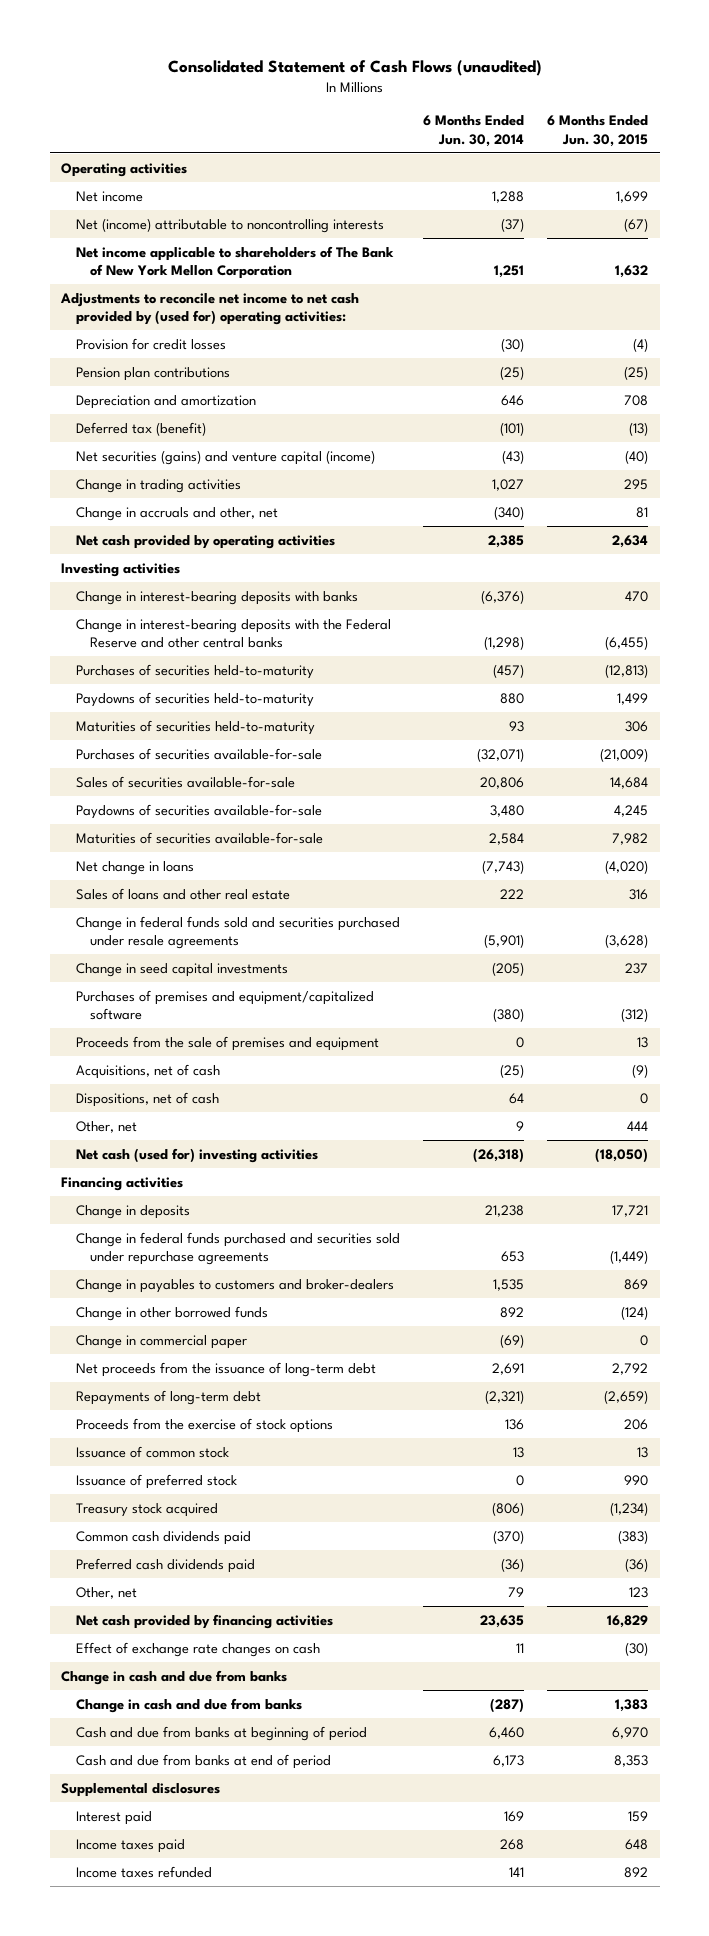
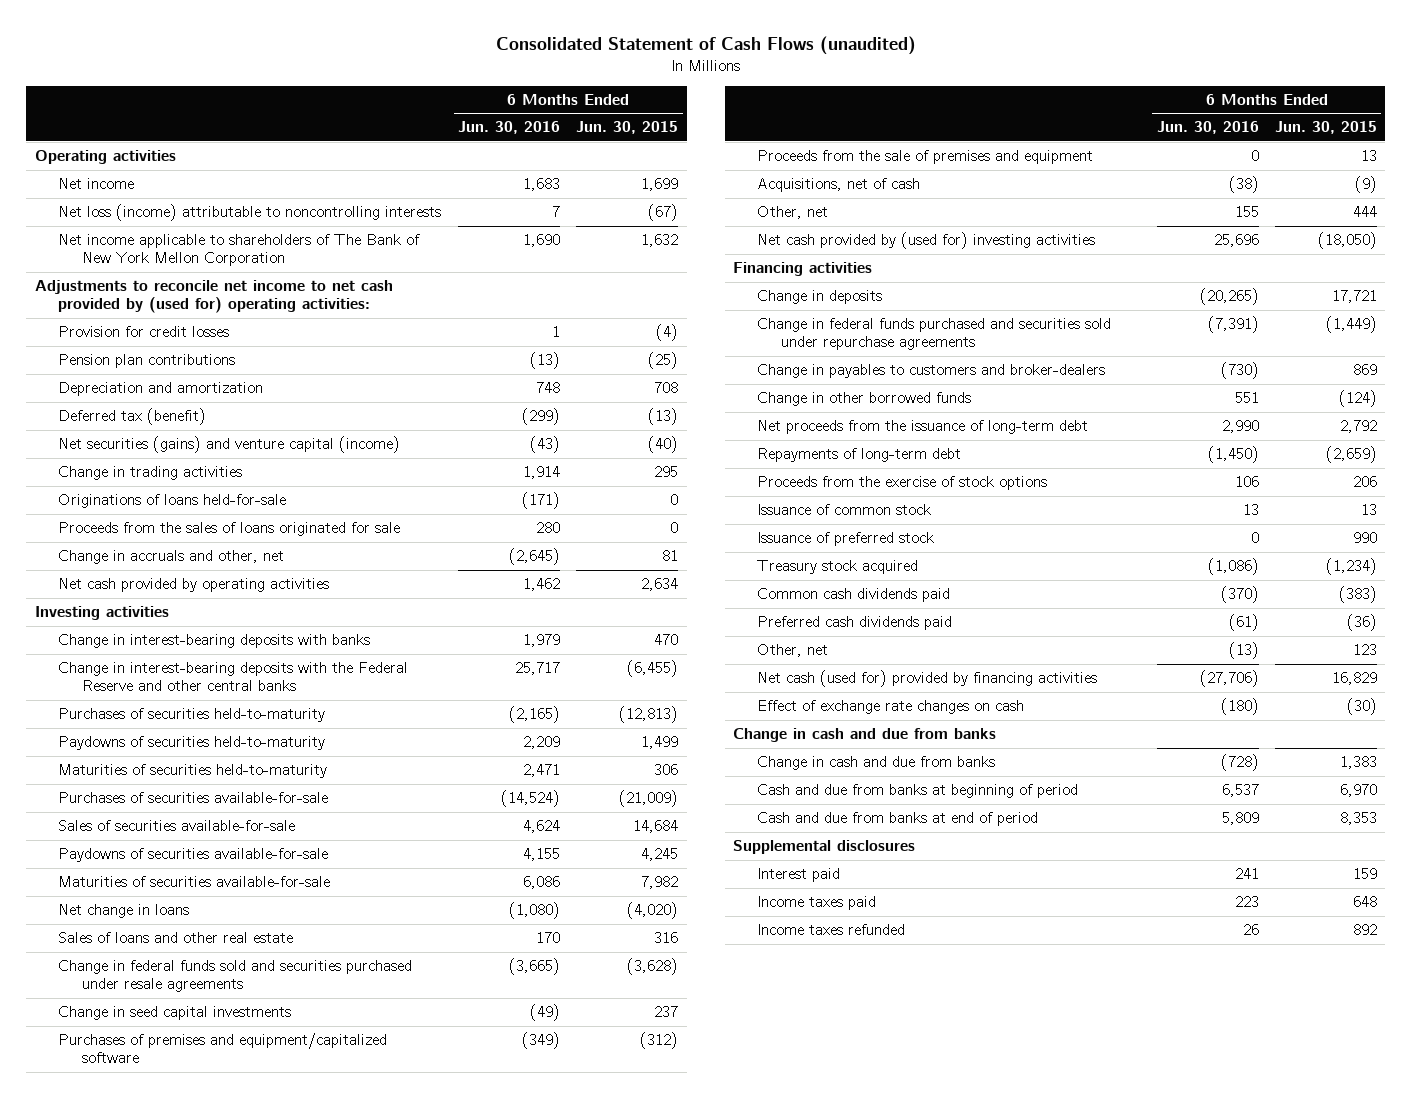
- | 6 Months Ended Jun. 30, 2014 | 6 Months Ended Jun. 30, 2015
+ | 6 Months Ended Jun. 30, 2016 | 6 Months Ended Jun. 30, 2015
- Net (income) attributable to noncontrolling interests | (37) | (67)
+ Net loss (income) attributable to noncontrolling interests | 7 | (67)
+ Originations of loans held-for-sale | (171) | 0
+ Proceeds from the sales of loans originated for sale | 280 | 0
- Dispositions, net of cash | 64 | 0
- Net cash (used for) investing activities | (26,318) | (18,050)
+ Net cash provided by (used for) investing activities | 25,696 | (18,050)
- Change in commercial paper | (69) | 0
- Net cash provided by financing activities | 23,635 | 16,829
+ Net cash (used for) provided by financing activities | (27,706) | 16,829

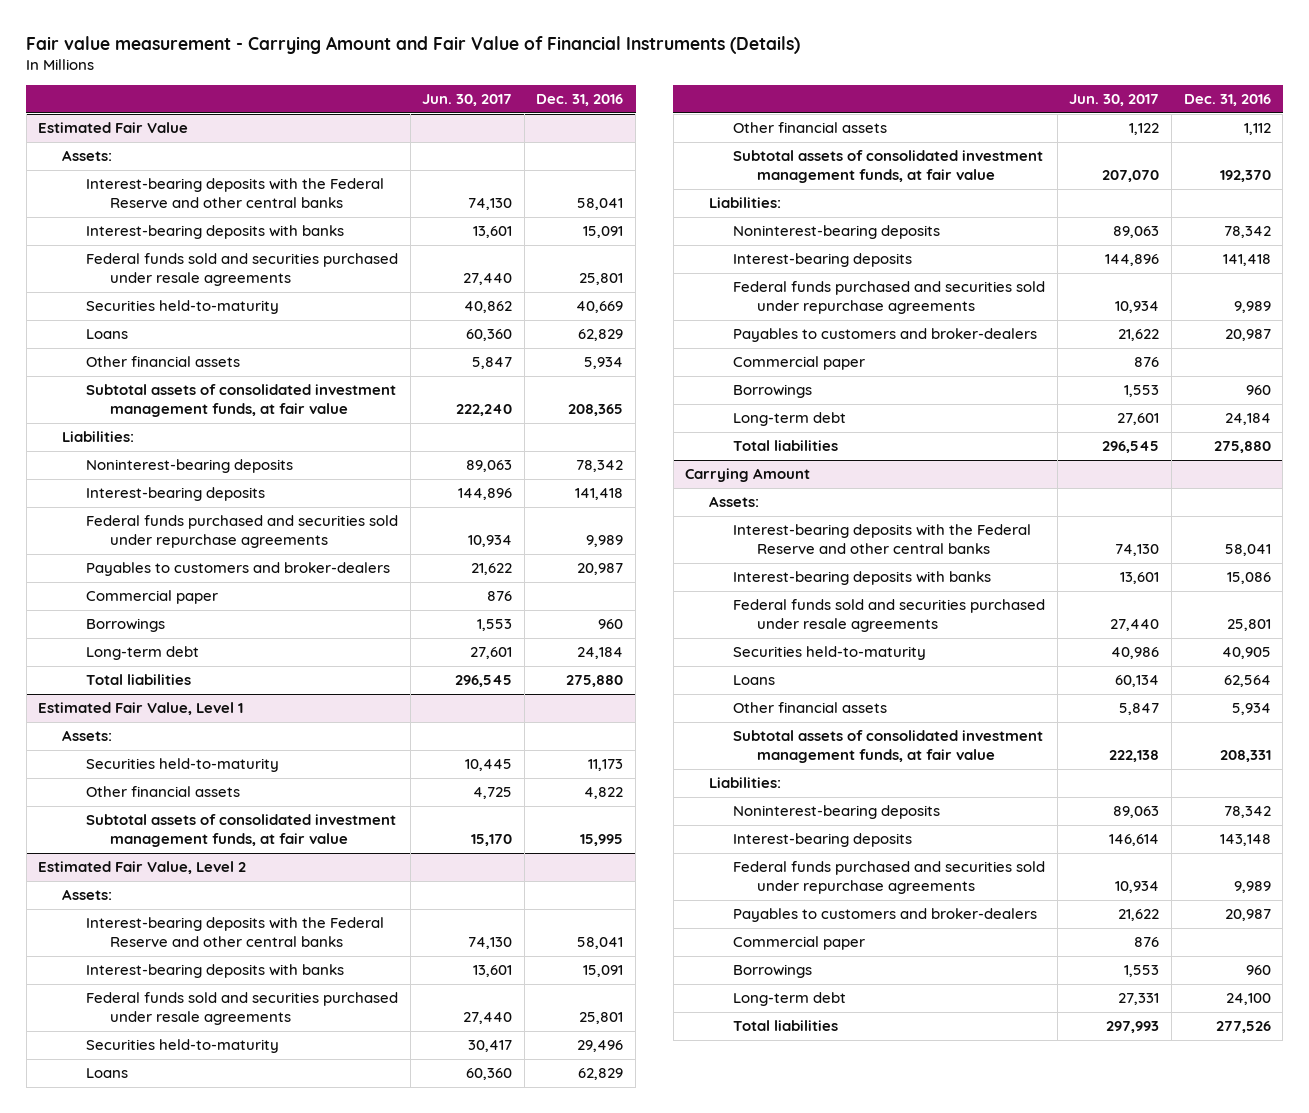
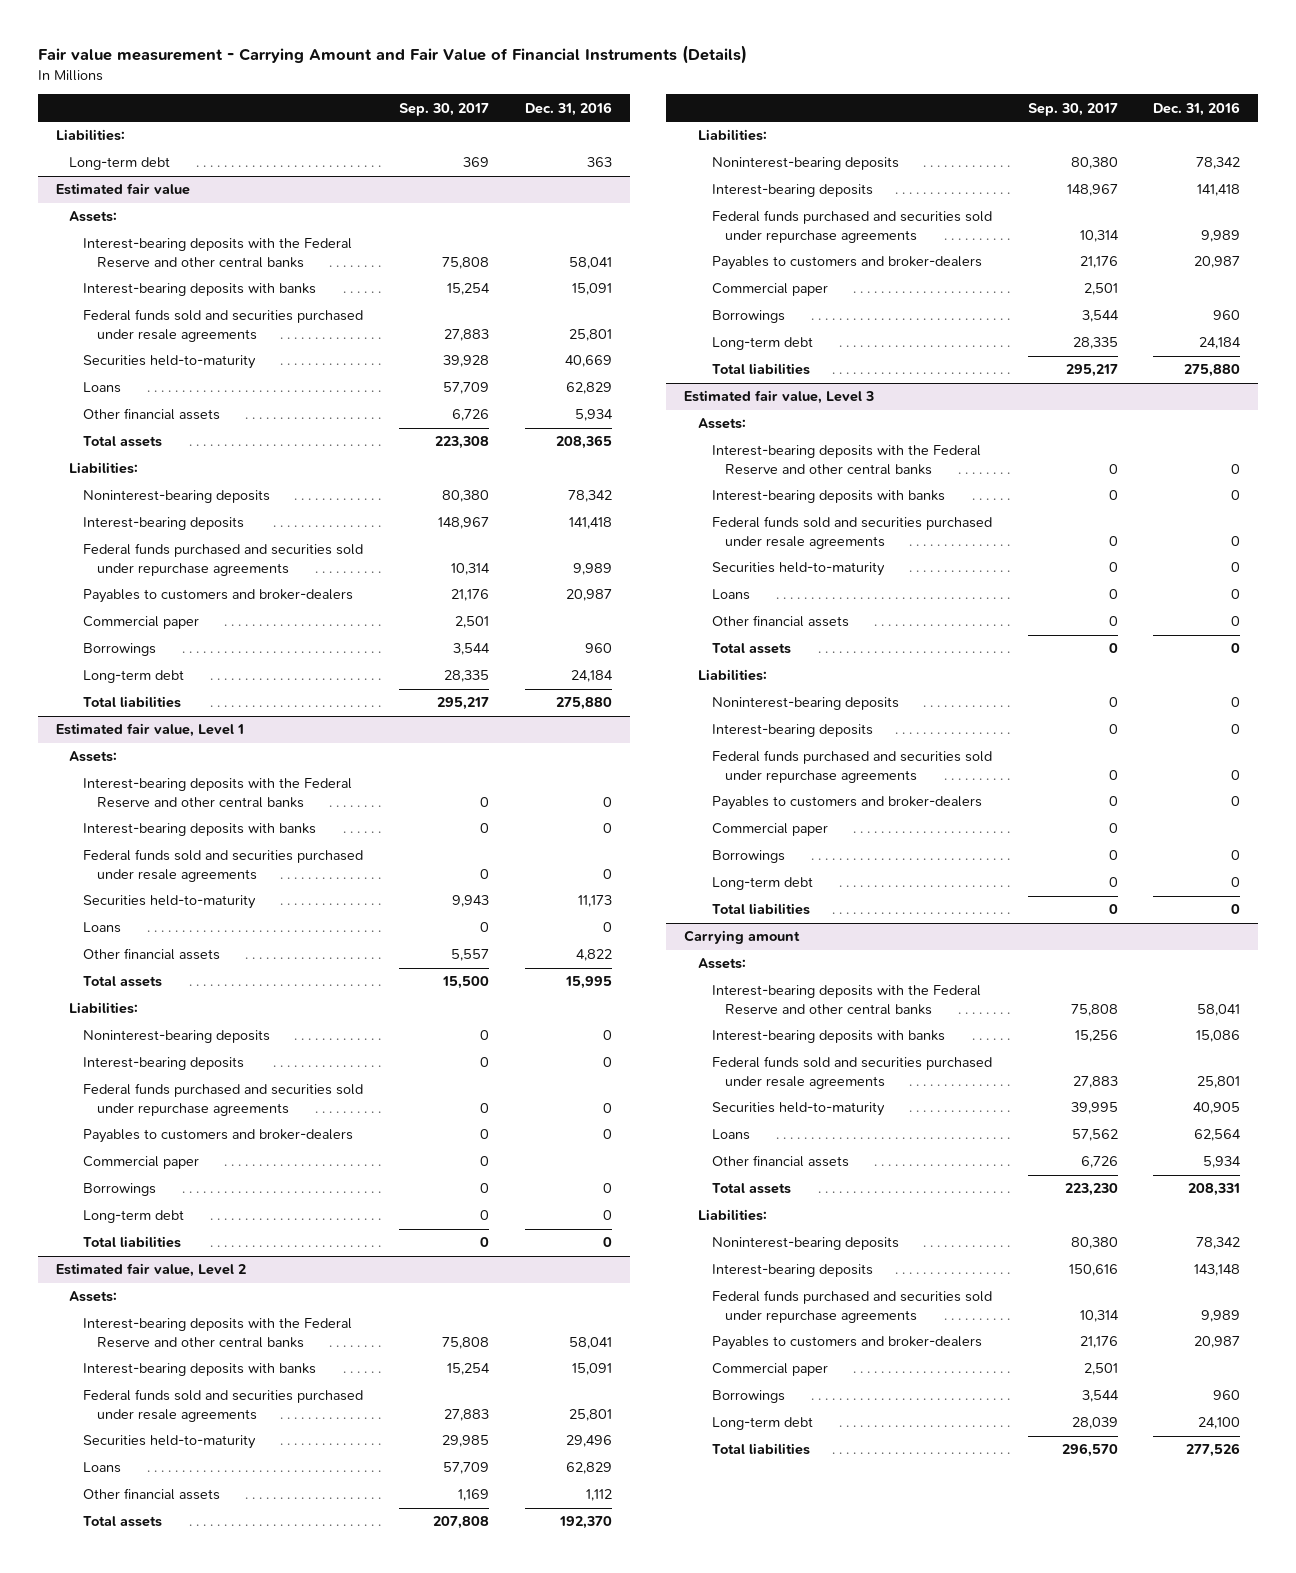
- | Jun. 30, 2017 | Dec. 31, 2016
+ | Sep. 30, 2017 | Dec. 31, 2016
- Estimated Fair Value
+ Liabilities:
+ Long-term debt | 369 | 363
+ Estimated fair value
- Subtotal assets of consolidated investment management funds, at fair value | 222,240 | 208,365
+ Total assets | 223,308 | 208,365
- Estimated Fair Value, Level 1
+ Estimated fair value, Level 1
+ Interest-bearing deposits with the Federal Reserve and other central banks | 0 | 0
+ Interest-bearing deposits with banks | 0 | 0
+ Federal funds sold and securities purchased under resale agreements | 0 | 0
+ Loans | 0 | 0
- Subtotal assets of consolidated investment management funds, at fair value | 15,170 | 15,995
- Estimated Fair Value, Level 2
+ Total assets | 15,500 | 15,995
+ Liabilities:
+ Noninterest-bearing deposits | 0 | 0
+ Interest-bearing deposits | 0 | 0
+ Federal funds purchased and securities sold under repurchase agreements | 0 | 0
+ Payables to customers and broker-dealers | 0 | 0
+ Commercial paper | 0 |
+ Borrowings | 0 | 0
+ Long-term debt | 0 | 0
+ Total liabilities | 0 | 0
+ Estimated fair value, Level 2
- Subtotal assets of consolidated investment management funds, at fair value | 207,070 | 192,370
+ Total assets | 207,808 | 192,370
- Carrying Amount
+ Estimated fair value, Level 3
+ Interest-bearing deposits with the Federal Reserve and other central banks | 0 | 0
+ Interest-bearing deposits with banks | 0 | 0
+ Federal funds sold and securities purchased under resale agreements | 0 | 0
+ Securities held-to-maturity | 0 | 0
+ Loans | 0 | 0
+ Other financial assets | 0 | 0
+ Total assets | 0 | 0
+ Liabilities:
+ Noninterest-bearing deposits | 0 | 0
+ Interest-bearing deposits | 0 | 0
+ Federal funds purchased and securities sold under repurchase agreements | 0 | 0
+ Payables to customers and broker-dealers | 0 | 0
+ Commercial paper | 0 |
+ Borrowings | 0 | 0
+ Long-term debt | 0 | 0
+ Total liabilities | 0 | 0
+ Carrying amount
+ Assets:
- Subtotal assets of consolidated investment management funds, at fair value | 222,138 | 208,331
+ Total assets | 223,230 | 208,331

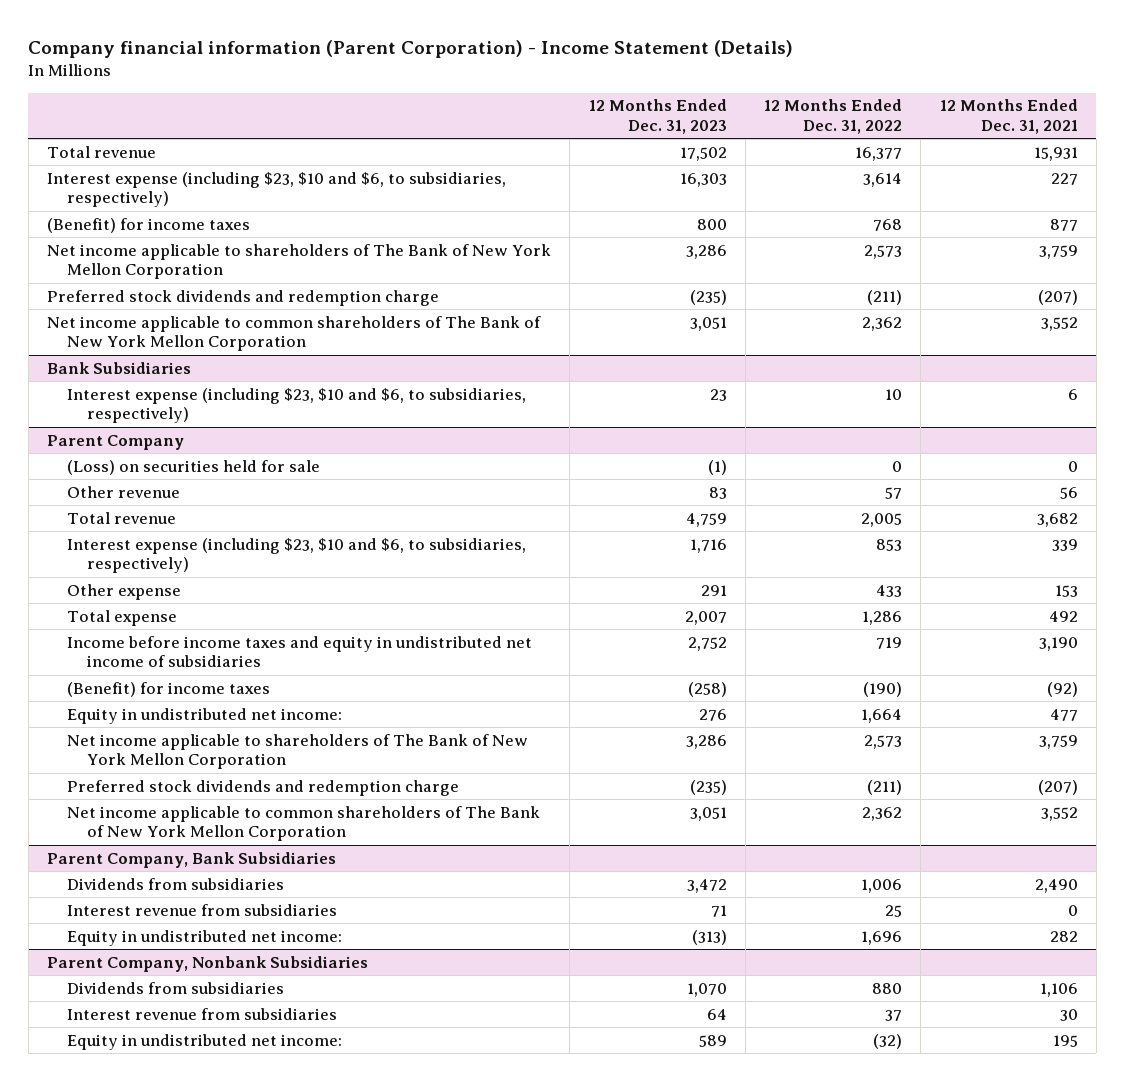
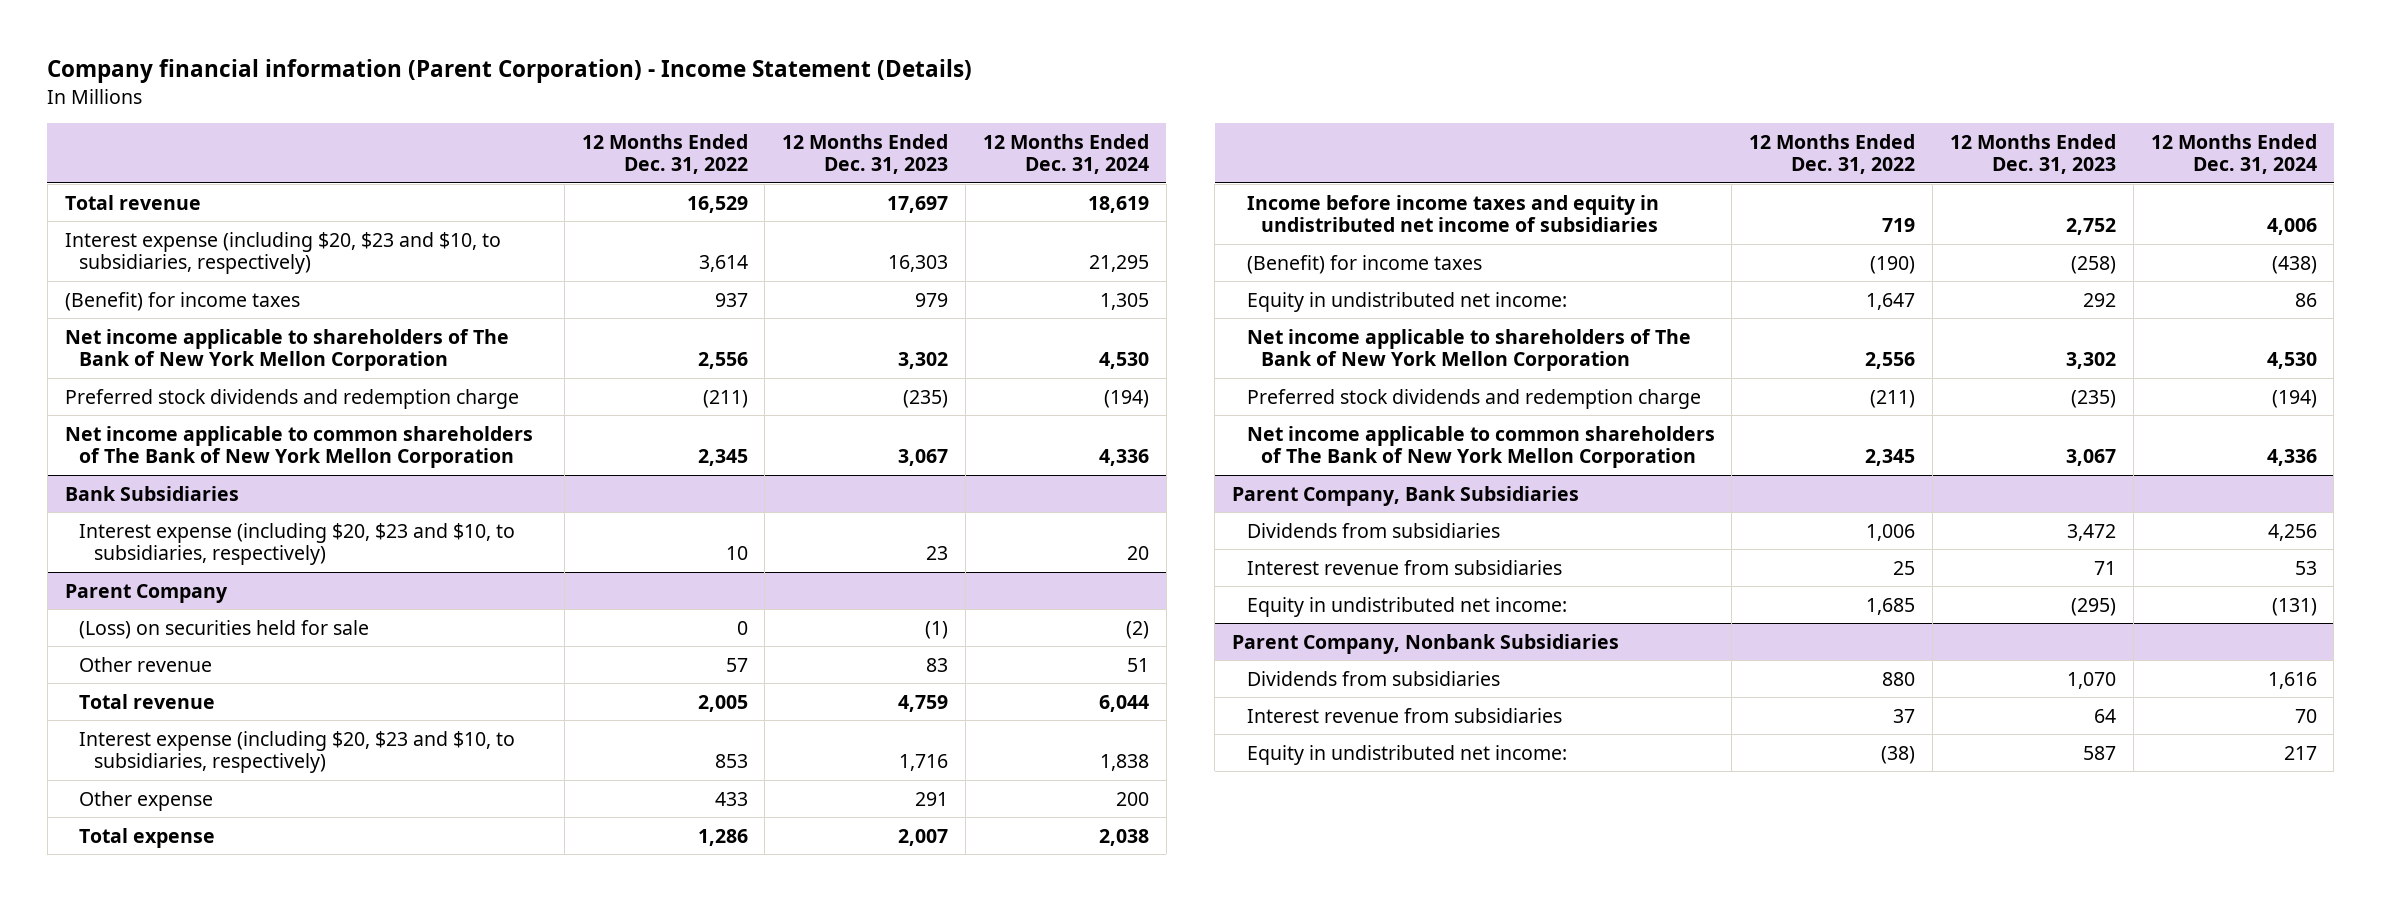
- | 12 Months Ended Dec. 31, 2023 | 12 Months Ended Dec. 31, 2022 | 12 Months Ended Dec. 31, 2021
+ | 12 Months Ended Dec. 31, 2022 | 12 Months Ended Dec. 31, 2023 | 12 Months Ended Dec. 31, 2024
- Total revenue | 17,502 | 16,377 | 15,931
- Interest expense (including $23, $10 and $6, to subsidiaries, respectively) | 16,303 | 3,614 | 227
- (Benefit) for income taxes | 800 | 768 | 877
- Net income applicable to shareholders of The Bank of New York Mellon Corporation | 3,286 | 2,573 | 3,759
+ Total revenue | 16,529 | 17,697 | 18,619
+ Interest expense (including $20, $23 and $10, to subsidiaries, respectively) | 3,614 | 16,303 | 21,295
+ (Benefit) for income taxes | 937 | 979 | 1,305
+ Net income applicable to shareholders of The Bank of New York Mellon Corporation | 2,556 | 3,302 | 4,530
- Net income applicable to common shareholders of The Bank of New York Mellon Corporation | 3,051 | 2,362 | 3,552
+ Net income applicable to common shareholders of The Bank of New York Mellon Corporation | 2,345 | 3,067 | 4,336
@ Bank Subsidiaries
- Interest expense (including $23, $10 and $6, to subsidiaries, respectively) | 23 | 10 | 6
+ Interest expense (including $20, $23 and $10, to subsidiaries, respectively) | 10 | 23 | 20
@ Parent Company
- Interest expense (including $23, $10 and $6, to subsidiaries, respectively) | 1,716 | 853 | 339
+ Interest expense (including $20, $23 and $10, to subsidiaries, respectively) | 853 | 1,716 | 1,838
- Equity in undistributed net income: | 276 | 1,664 | 477
- Net income applicable to shareholders of The Bank of New York Mellon Corporation | 3,286 | 2,573 | 3,759
+ Equity in undistributed net income: | 1,647 | 292 | 86
+ Net income applicable to shareholders of The Bank of New York Mellon Corporation | 2,556 | 3,302 | 4,530
- Net income applicable to common shareholders of The Bank of New York Mellon Corporation | 3,051 | 2,362 | 3,552
+ Net income applicable to common shareholders of The Bank of New York Mellon Corporation | 2,345 | 3,067 | 4,336
@ Parent Company, Bank Subsidiaries
- Equity in undistributed net income: | (313) | 1,696 | 282
+ Equity in undistributed net income: | 1,685 | (295) | (131)
@ Parent Company, Nonbank Subsidiaries
- Equity in undistributed net income: | 589 | (32) | 195
+ Equity in undistributed net income: | (38) | 587 | 217

